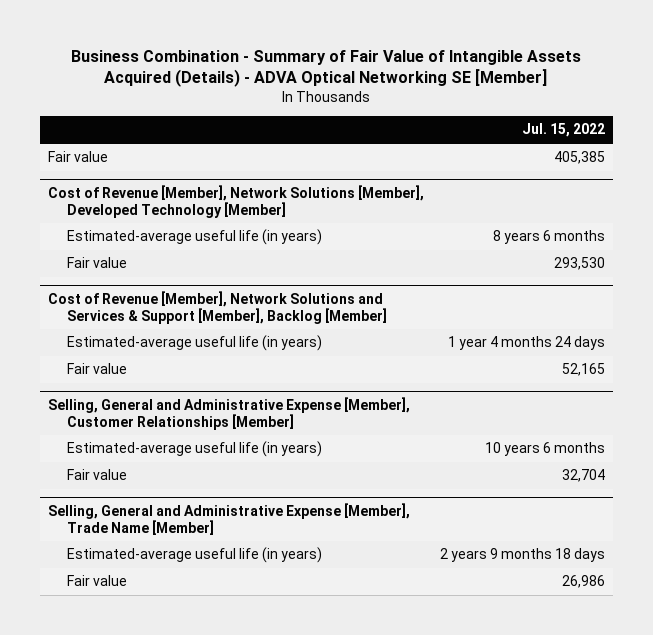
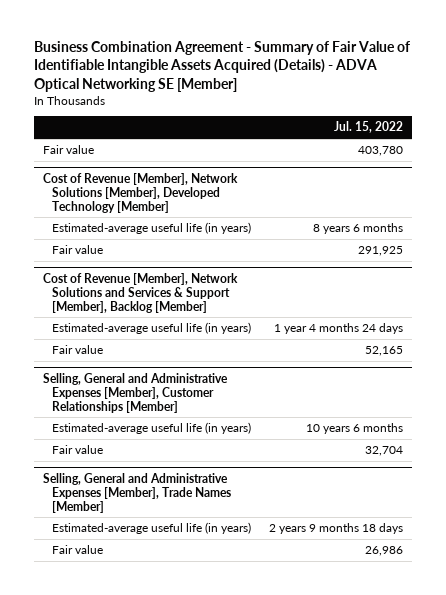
- Business Combination - Summary of Fair Value of Intangible Assets Acquired (Details) - ADVA Optical Networking SE [Member]
+ Business Combination Agreement - Summary of Fair Value of Identifiable Intangible Assets Acquired (Details) - ADVA Optical Networking SE [Member]
- Fair value | 405,385
+ Fair value | 403,780
@ Cost of Revenue [Member], Network Solutions [Member], Developed Technology [Member]
- Fair value | 293,530
+ Fair value | 291,925
- Selling, General and Administrative Expense [Member], Customer Relationships [Member]
+ Selling, General and Administrative Expenses [Member], Customer Relationships [Member]
- Selling, General and Administrative Expense [Member], Trade Name [Member]
+ Selling, General and Administrative Expenses [Member], Trade Names [Member]

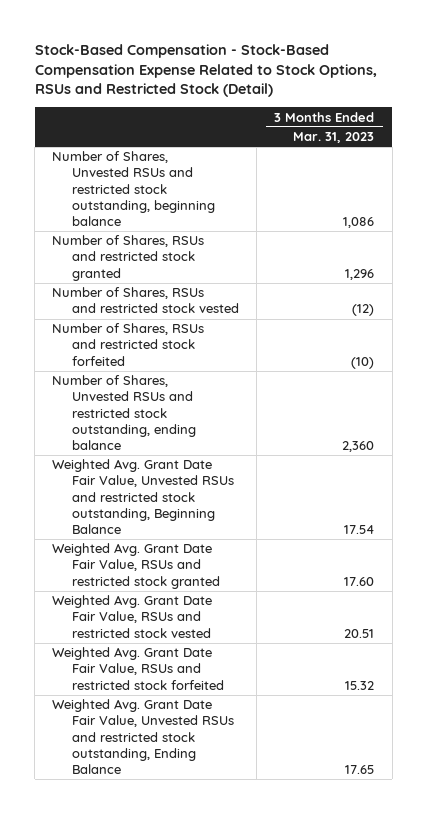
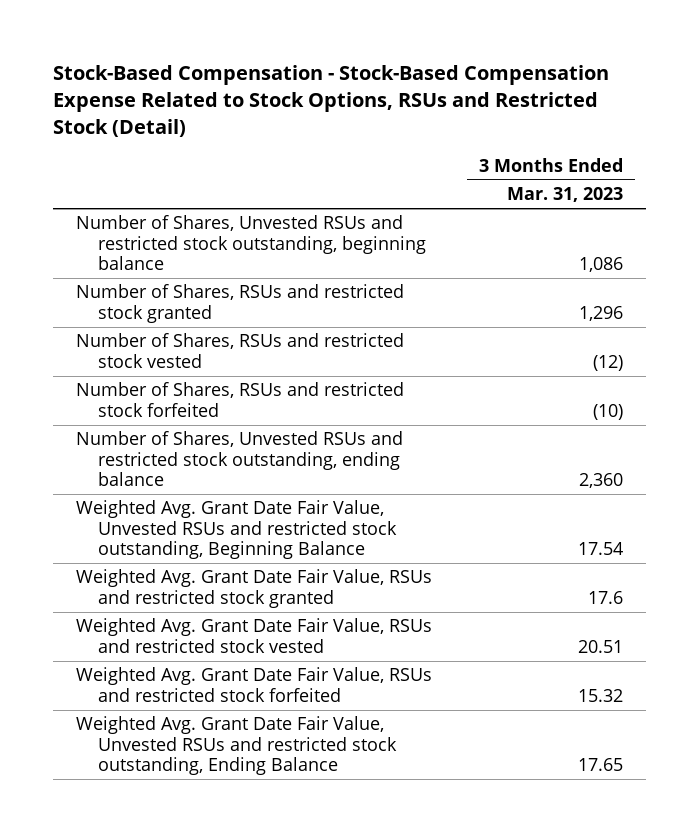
- Weighted Avg. Grant Date Fair Value, RSUs and restricted stock granted | 17.60
+ Weighted Avg. Grant Date Fair Value, RSUs and restricted stock granted | 17.6

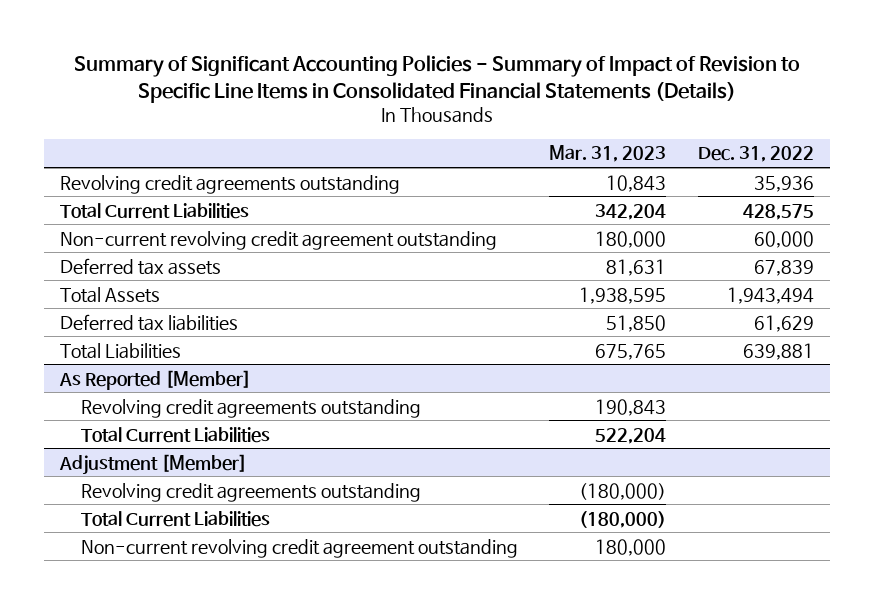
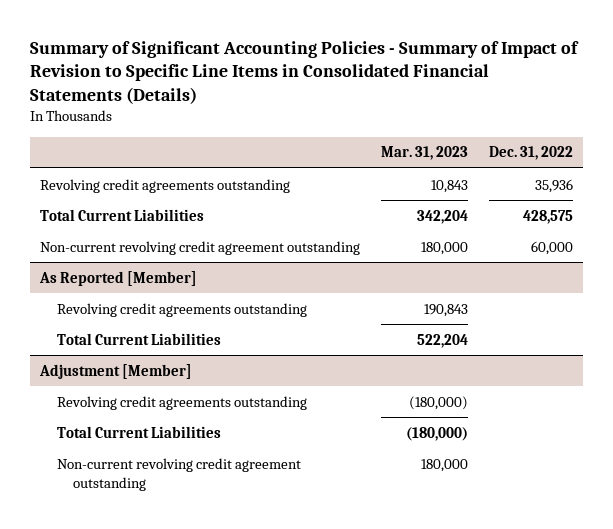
- Deferred tax assets | 81,631 | 67,839
- Total Assets | 1,938,595 | 1,943,494
- Deferred tax liabilities | 51,850 | 61,629
- Total Liabilities | 675,765 | 639,881

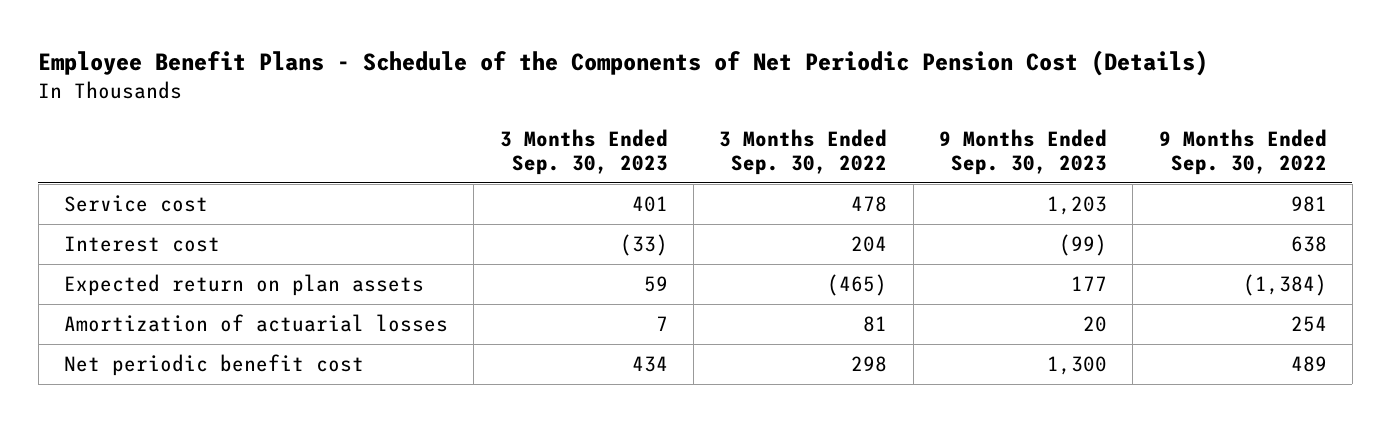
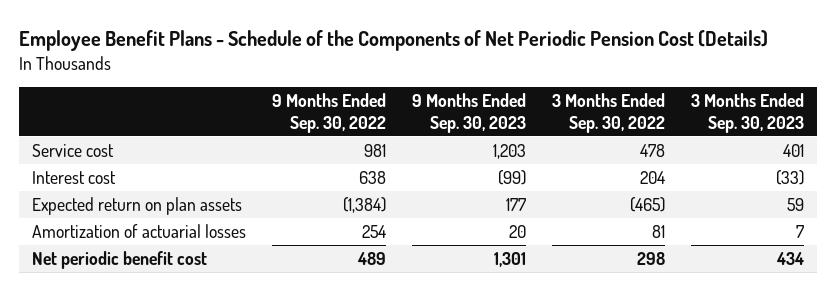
- | 3 Months Ended Sep. 30, 2023 | 3 Months Ended Sep. 30, 2022 | 9 Months Ended Sep. 30, 2023 | 9 Months Ended Sep. 30, 2022
+ | 9 Months Ended Sep. 30, 2022 | 9 Months Ended Sep. 30, 2023 | 3 Months Ended Sep. 30, 2022 | 3 Months Ended Sep. 30, 2023
- Net periodic benefit cost | 434 | 298 | 1,300 | 489
+ Net periodic benefit cost | 489 | 1,301 | 298 | 434

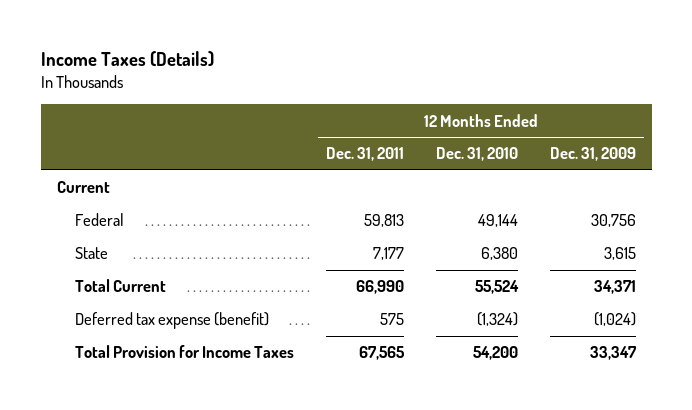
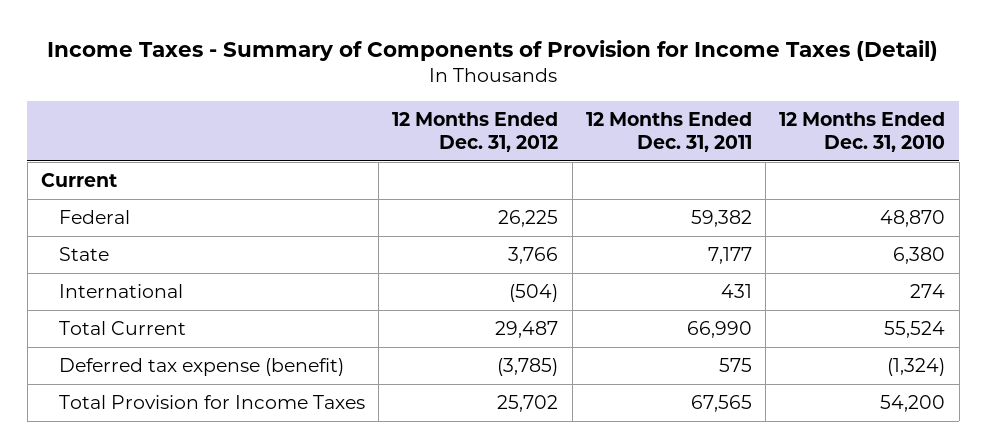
- Income Taxes (Details)
+ Income Taxes - Summary of Components of Provision for Income Taxes (Detail)
- | 12 Months Ended Dec. 31, 2011 | 12 Months Ended Dec. 31, 2010 | 12 Months Ended Dec. 31, 2009
+ | 12 Months Ended Dec. 31, 2012 | 12 Months Ended Dec. 31, 2011 | 12 Months Ended Dec. 31, 2010
- Federal | 59,813 | 49,144 | 30,756
+ Federal | 26,225 | 59,382 | 48,870
+ International | (504) | 431 | 274

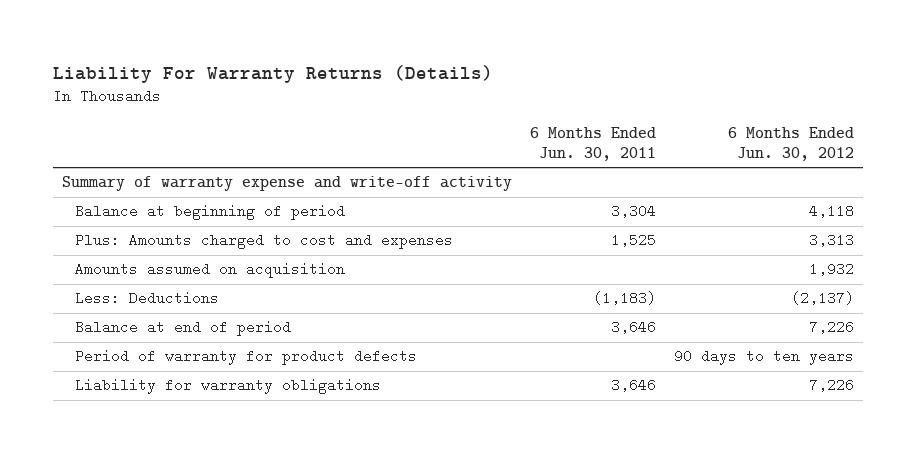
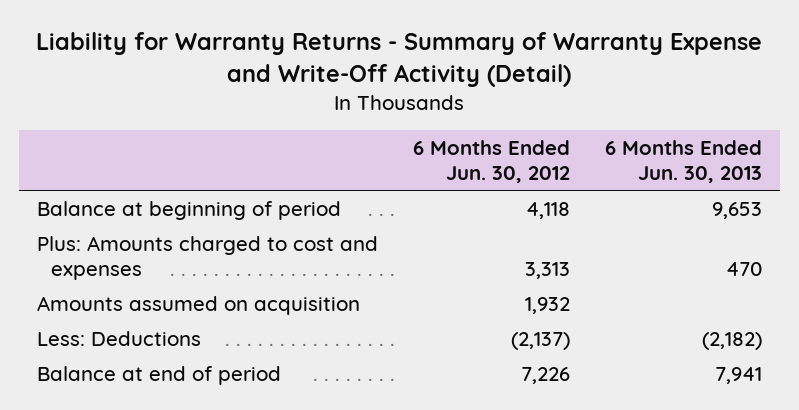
- Liability For Warranty Returns (Details)
+ Liability for Warranty Returns - Summary of Warranty Expense and Write-Off Activity (Detail)
- | 6 Months Ended Jun. 30, 2011 | 6 Months Ended Jun. 30, 2012
+ | 6 Months Ended Jun. 30, 2012 | 6 Months Ended Jun. 30, 2013
- Summary of warranty expense and write-off activity
- Period of warranty for product defects | | 90 days to ten years
- Liability for warranty obligations | 3,646 | 7,226

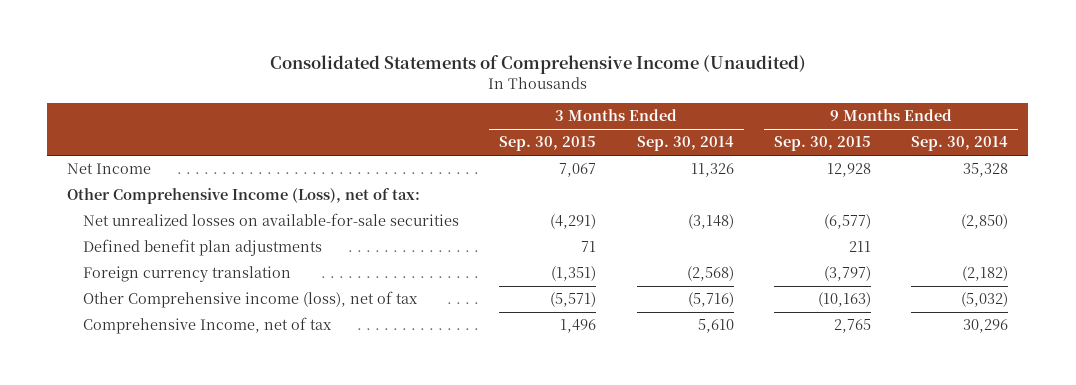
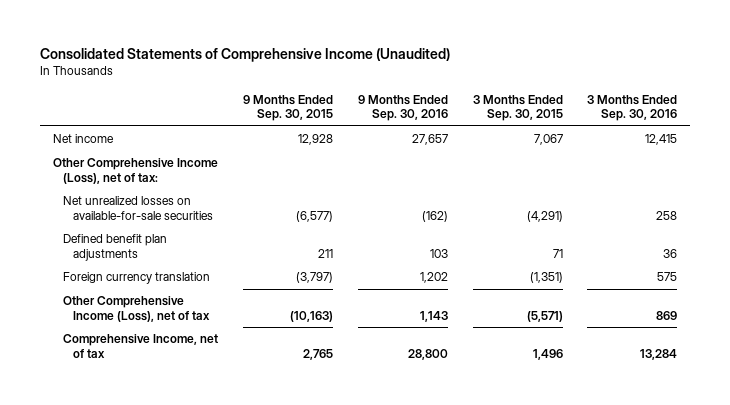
- | 3 Months Ended Sep. 30, 2015 | 3 Months Ended Sep. 30, 2014 | 9 Months Ended Sep. 30, 2015 | 9 Months Ended Sep. 30, 2014
+ | 9 Months Ended Sep. 30, 2015 | 9 Months Ended Sep. 30, 2016 | 3 Months Ended Sep. 30, 2015 | 3 Months Ended Sep. 30, 2016
- Net Income | 7,067 | 11,326 | 12,928 | 35,328
+ Net income | 12,928 | 27,657 | 7,067 | 12,415
- Other Comprehensive income (loss), net of tax | (5,571) | (5,716) | (10,163) | (5,032)
+ Other Comprehensive Income (Loss), net of tax | (10,163) | 1,143 | (5,571) | 869

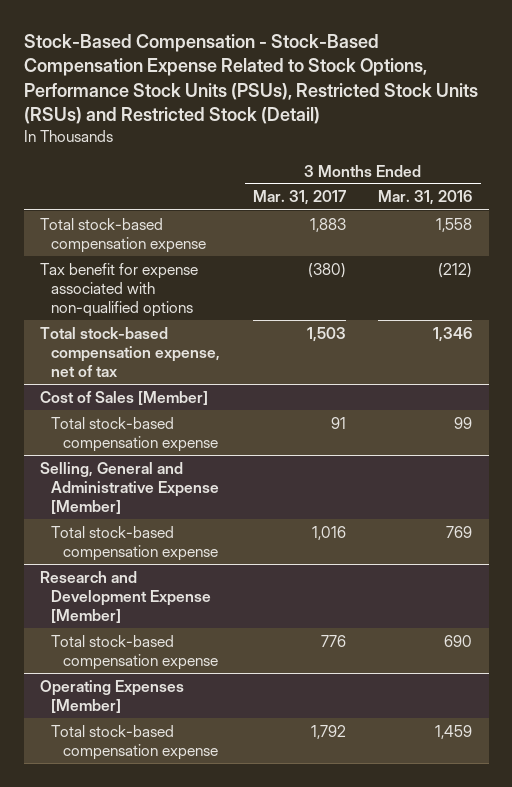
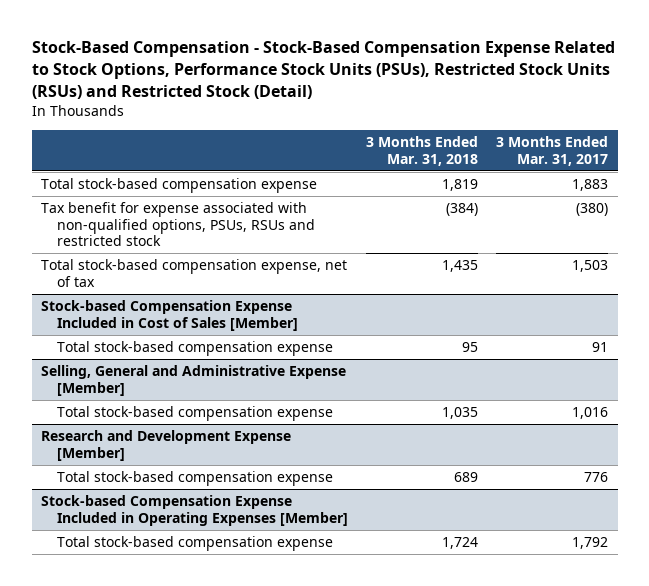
- | 3 Months Ended Mar. 31, 2017 | 3 Months Ended Mar. 31, 2016
+ | 3 Months Ended Mar. 31, 2018 | 3 Months Ended Mar. 31, 2017
- Tax benefit for expense associated with non-qualified options | (380) | (212)
+ Tax benefit for expense associated with non-qualified options, PSUs, RSUs and restricted stock | (384) | (380)
- Cost of Sales [Member]
+ Stock-based Compensation Expense Included in Cost of Sales [Member]
- Operating Expenses [Member]
+ Stock-based Compensation Expense Included in Operating Expenses [Member]

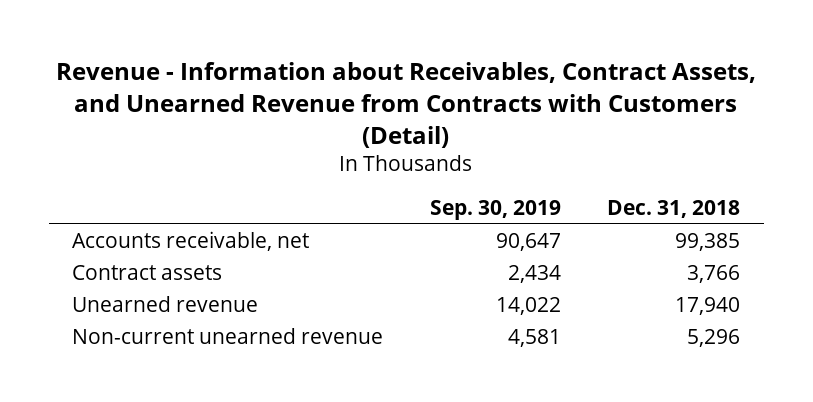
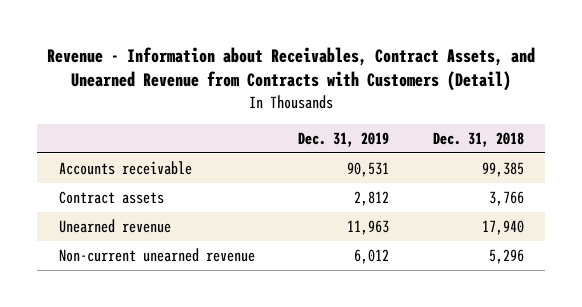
- | Sep. 30, 2019 | Dec. 31, 2018
+ | Dec. 31, 2019 | Dec. 31, 2018
- Accounts receivable, net | 90,647 | 99,385
+ Accounts receivable | 90,531 | 99,385

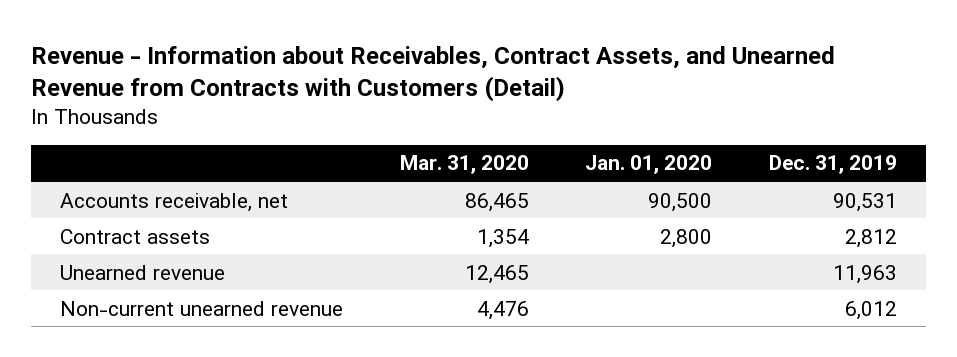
- | Dec. 31, 2019 | Dec. 31, 2018
+ | Mar. 31, 2020 | Jan. 01, 2020 | Dec. 31, 2019
- Accounts receivable | 90,531 | 99,385
+ Accounts receivable, net | 86,465 | 90,500 | 90,531

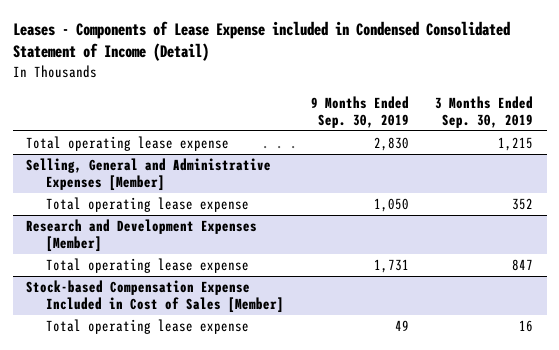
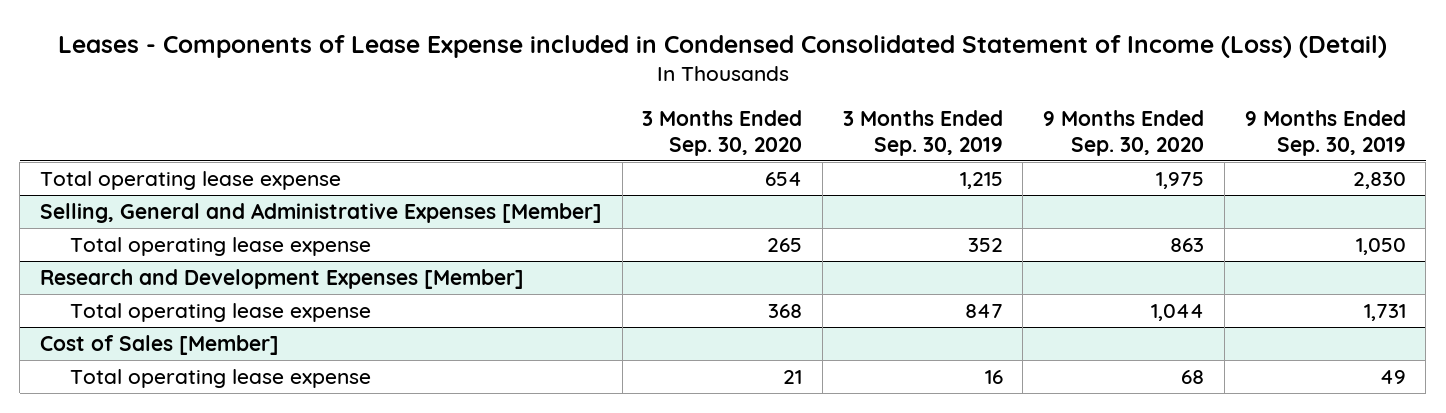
- Leases - Components of Lease Expense included in Condensed Consolidated Statement of Income (Detail)
+ Leases - Components of Lease Expense included in Condensed Consolidated Statement of Income (Loss) (Detail)
- | 9 Months Ended Sep. 30, 2019 | 3 Months Ended Sep. 30, 2019
+ | 3 Months Ended Sep. 30, 2020 | 3 Months Ended Sep. 30, 2019 | 9 Months Ended Sep. 30, 2020 | 9 Months Ended Sep. 30, 2019
- Stock-based Compensation Expense Included in Cost of Sales [Member]
+ Cost of Sales [Member]

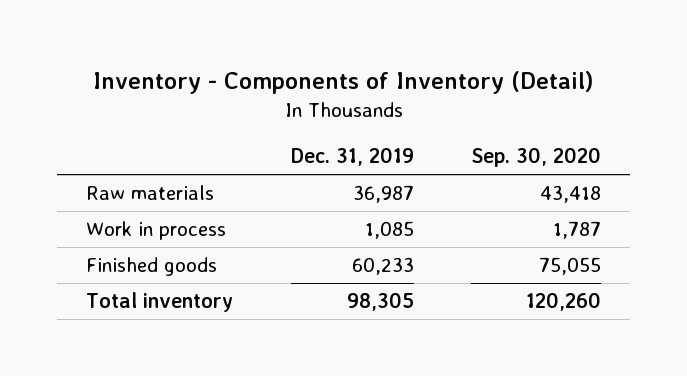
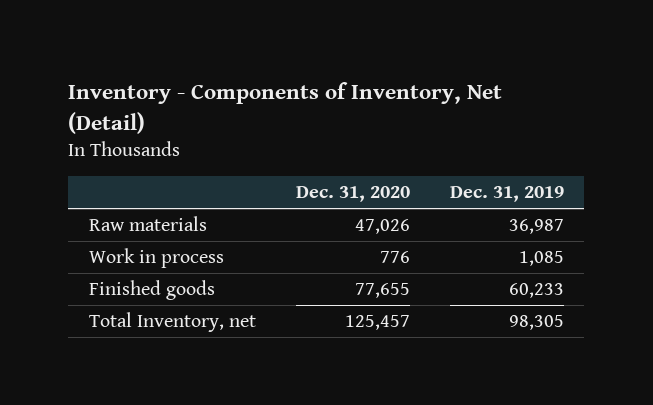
- Inventory - Components of Inventory (Detail)
+ Inventory - Components of Inventory, Net (Detail)
- | Dec. 31, 2019 | Sep. 30, 2020
+ | Dec. 31, 2020 | Dec. 31, 2019
- Total inventory | 98,305 | 120,260
+ Total Inventory, net | 125,457 | 98,305

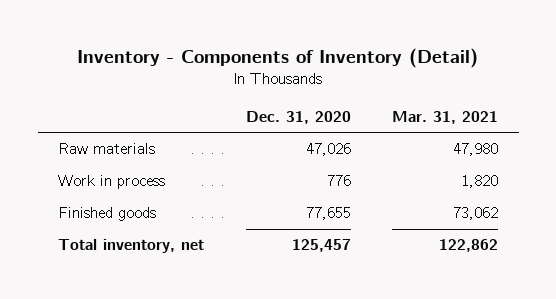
- Inventory - Components of Inventory, Net (Detail)
+ Inventory - Components of Inventory (Detail)
- | Dec. 31, 2020 | Dec. 31, 2019
+ | Dec. 31, 2020 | Mar. 31, 2021
- Total Inventory, net | 125,457 | 98,305
+ Total inventory, net | 125,457 | 122,862

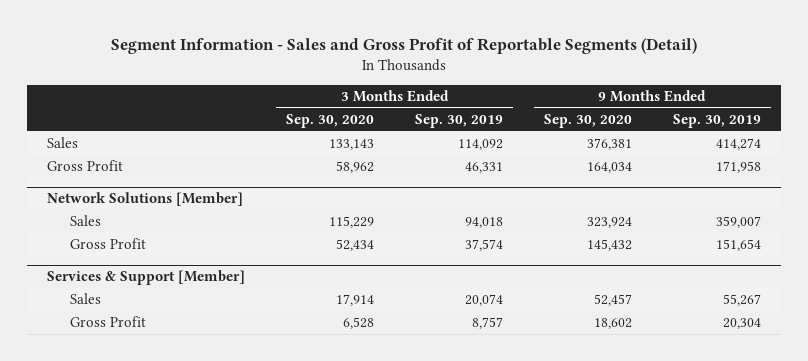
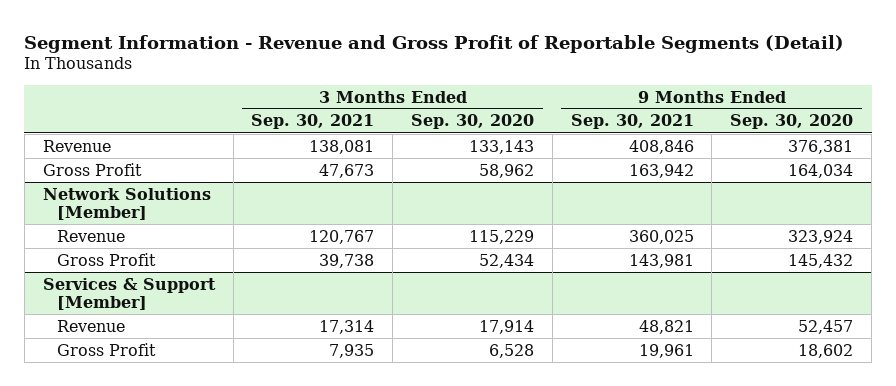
- Segment Information - Sales and Gross Profit of Reportable Segments (Detail)
+ Segment Information - Revenue and Gross Profit of Reportable Segments (Detail)
- | 3 Months Ended Sep. 30, 2020 | 3 Months Ended Sep. 30, 2019 | 9 Months Ended Sep. 30, 2020 | 9 Months Ended Sep. 30, 2019
+ | 3 Months Ended Sep. 30, 2021 | 3 Months Ended Sep. 30, 2020 | 9 Months Ended Sep. 30, 2021 | 9 Months Ended Sep. 30, 2020
- Sales | 133,143 | 114,092 | 376,381 | 414,274
+ Revenue | 138,081 | 133,143 | 408,846 | 376,381
@ Network Solutions [Member]
- Sales | 115,229 | 94,018 | 323,924 | 359,007
+ Revenue | 120,767 | 115,229 | 360,025 | 323,924
@ Services & Support [Member]
- Sales | 17,914 | 20,074 | 52,457 | 55,267
+ Revenue | 17,314 | 17,914 | 48,821 | 52,457

